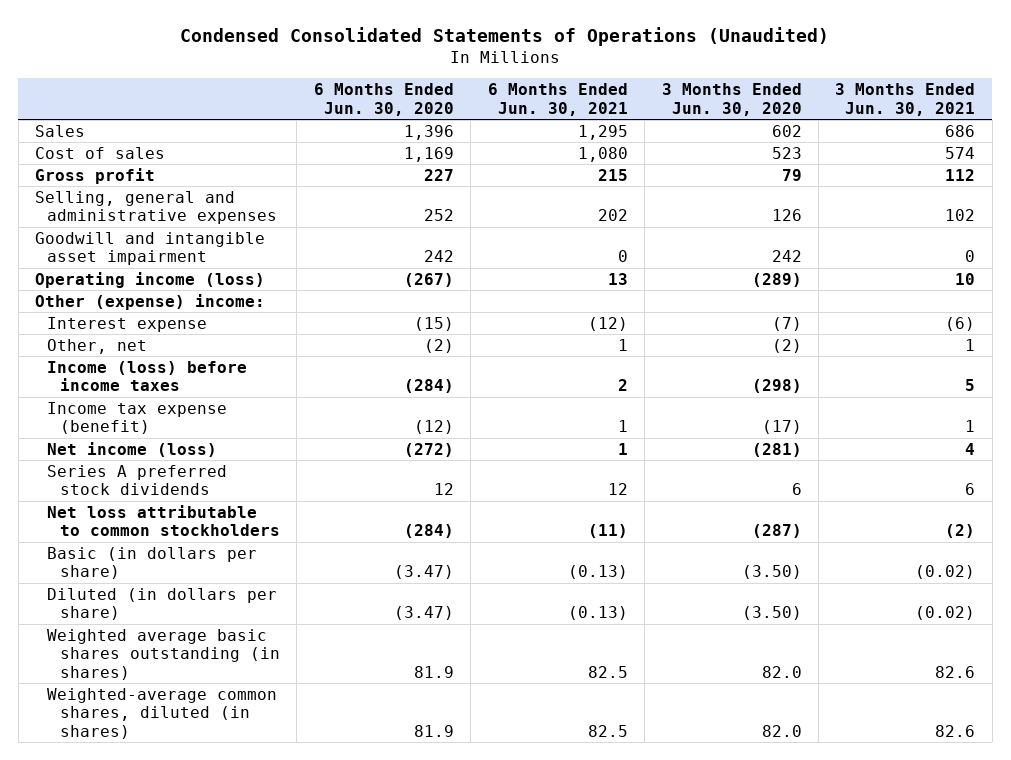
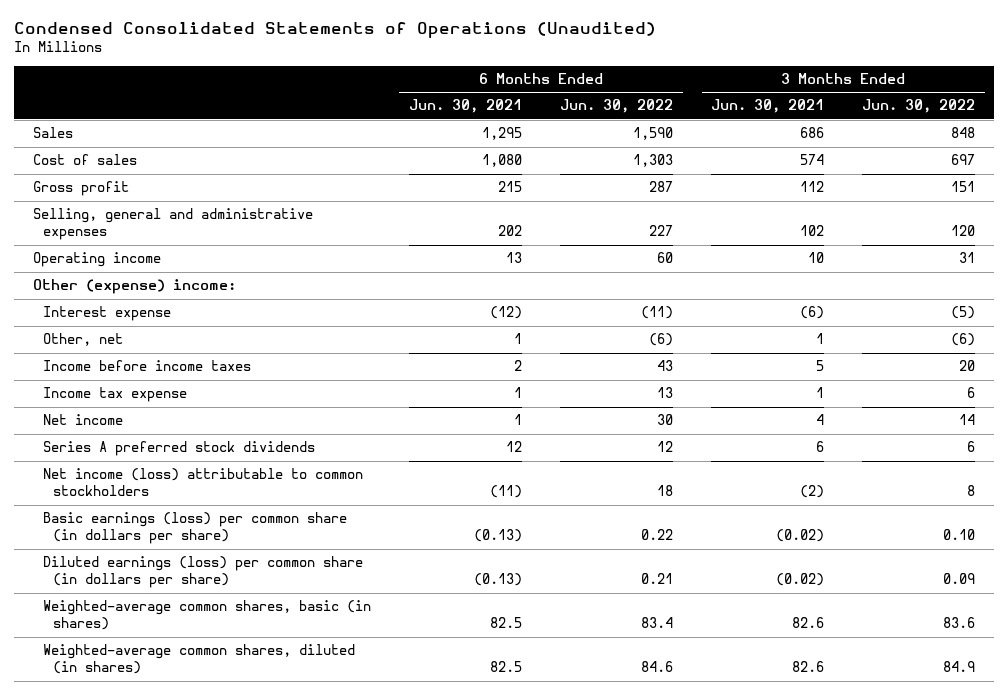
- | 6 Months Ended Jun. 30, 2020 | 6 Months Ended Jun. 30, 2021 | 3 Months Ended Jun. 30, 2020 | 3 Months Ended Jun. 30, 2021
+ | 6 Months Ended Jun. 30, 2021 | 6 Months Ended Jun. 30, 2022 | 3 Months Ended Jun. 30, 2021 | 3 Months Ended Jun. 30, 2022
- Goodwill and intangible asset impairment | 242 | 0 | 242 | 0
- Operating income (loss) | (267) | 13 | (289) | 10
+ Operating income | 13 | 60 | 10 | 31
- Income (loss) before income taxes | (284) | 2 | (298) | 5
- Income tax expense (benefit) | (12) | 1 | (17) | 1
- Net income (loss) | (272) | 1 | (281) | 4
+ Income before income taxes | 2 | 43 | 5 | 20
+ Income tax expense | 1 | 13 | 1 | 6
+ Net income | 1 | 30 | 4 | 14
- Net loss attributable to common stockholders | (284) | (11) | (287) | (2)
- Basic (in dollars per share) | (3.47) | (0.13) | (3.50) | (0.02)
- Diluted (in dollars per share) | (3.47) | (0.13) | (3.50) | (0.02)
- Weighted average basic shares outstanding (in shares) | 81.9 | 82.5 | 82.0 | 82.6
+ Net income (loss) attributable to common stockholders | (11) | 18 | (2) | 8
+ Basic earnings (loss) per common share (in dollars per share) | (0.13) | 0.22 | (0.02) | 0.10
+ Diluted earnings (loss) per common share (in dollars per share) | (0.13) | 0.21 | (0.02) | 0.09
+ Weighted-average common shares, basic (in shares) | 82.5 | 83.4 | 82.6 | 83.6

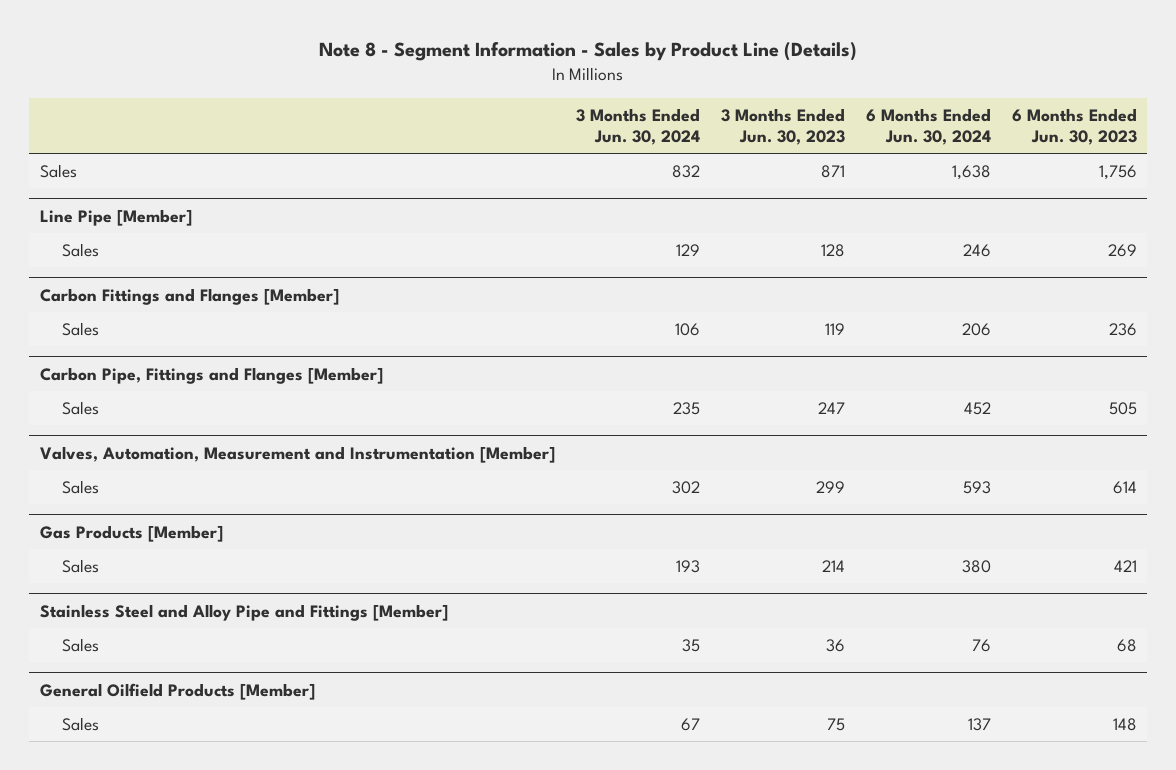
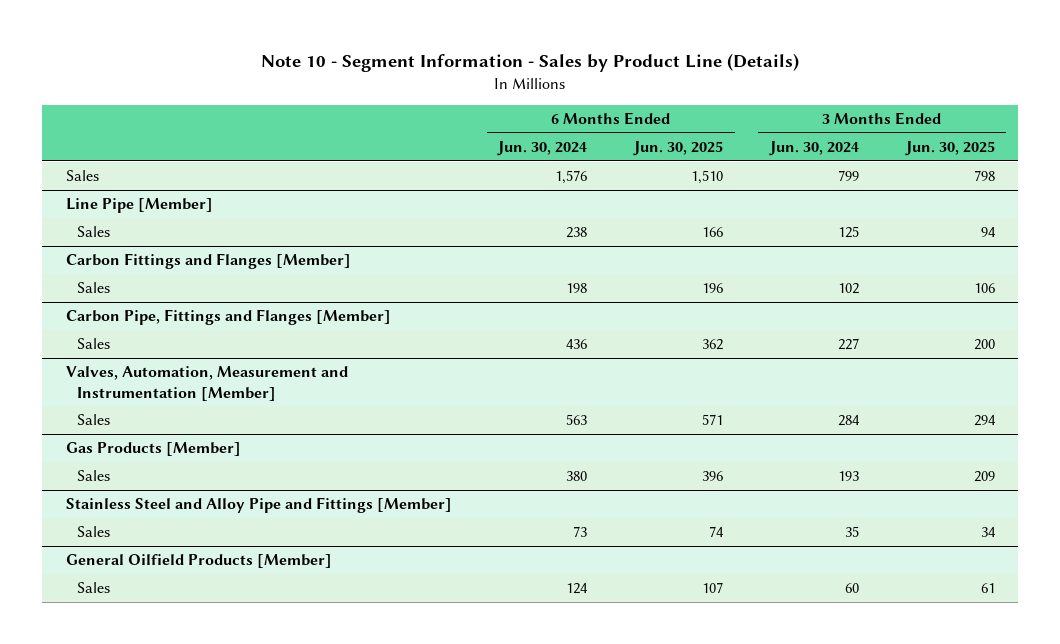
- Note 8 - Segment Information - Sales by Product Line (Details)
+ Note 10 - Segment Information - Sales by Product Line (Details)
- | 3 Months Ended Jun. 30, 2024 | 3 Months Ended Jun. 30, 2023 | 6 Months Ended Jun. 30, 2024 | 6 Months Ended Jun. 30, 2023
+ | 6 Months Ended Jun. 30, 2024 | 6 Months Ended Jun. 30, 2025 | 3 Months Ended Jun. 30, 2024 | 3 Months Ended Jun. 30, 2025
- Sales | 832 | 871 | 1,638 | 1,756
+ Sales | 1,576 | 1,510 | 799 | 798
@ Line Pipe [Member]
- Sales | 129 | 128 | 246 | 269
+ Sales | 238 | 166 | 125 | 94
@ Carbon Fittings and Flanges [Member]
- Sales | 106 | 119 | 206 | 236
+ Sales | 198 | 196 | 102 | 106
@ Carbon Pipe, Fittings and Flanges [Member]
- Sales | 235 | 247 | 452 | 505
+ Sales | 436 | 362 | 227 | 200
@ Valves, Automation, Measurement and Instrumentation [Member]
- Sales | 302 | 299 | 593 | 614
+ Sales | 563 | 571 | 284 | 294
@ Stainless Steel and Alloy Pipe and Fittings [Member]
- Sales | 35 | 36 | 76 | 68
+ Sales | 73 | 74 | 35 | 34
@ General Oilfield Products [Member]
- Sales | 67 | 75 | 137 | 148
+ Sales | 124 | 107 | 60 | 61

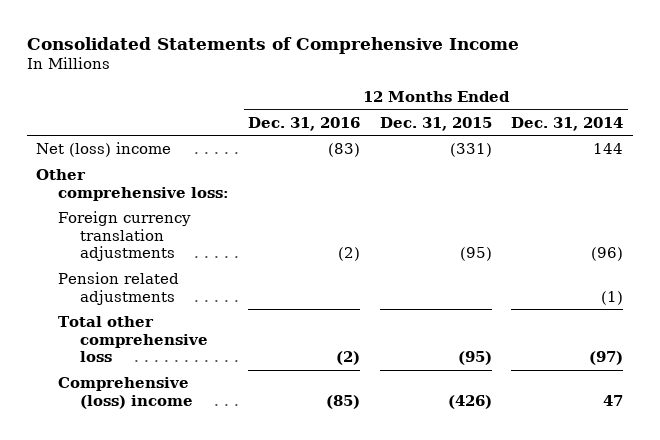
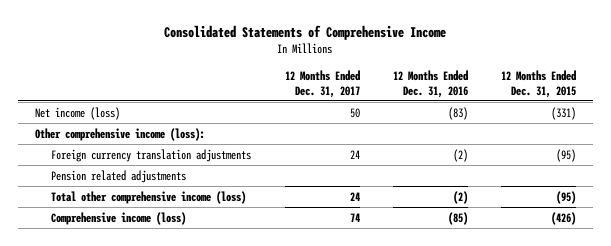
- | 12 Months Ended Dec. 31, 2016 | 12 Months Ended Dec. 31, 2015 | 12 Months Ended Dec. 31, 2014
+ | 12 Months Ended Dec. 31, 2017 | 12 Months Ended Dec. 31, 2016 | 12 Months Ended Dec. 31, 2015
- Net (loss) income | (83) | (331) | 144
- Other comprehensive loss:
+ Net income (loss) | 50 | (83) | (331)
+ Other comprehensive income (loss):
- Total other comprehensive loss | (2) | (95) | (97)
- Comprehensive (loss) income | (85) | (426) | 47
+ Total other comprehensive income (loss) | 24 | (2) | (95)
+ Comprehensive income (loss) | 74 | (85) | (426)

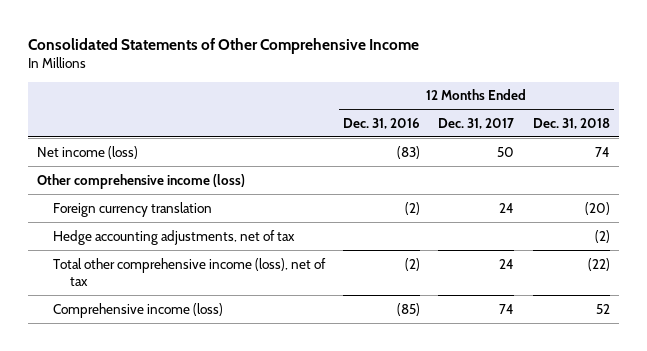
- Consolidated Statements of Comprehensive Income
+ Consolidated Statements of Other Comprehensive Income
- | 12 Months Ended Dec. 31, 2017 | 12 Months Ended Dec. 31, 2016 | 12 Months Ended Dec. 31, 2015
+ | 12 Months Ended Dec. 31, 2016 | 12 Months Ended Dec. 31, 2017 | 12 Months Ended Dec. 31, 2018
- Other comprehensive income (loss):
- Foreign currency translation adjustments | 24 | (2) | (95)
- Pension related adjustments
- Total other comprehensive income (loss) | 24 | (2) | (95)
+ Other comprehensive income (loss)
+ Foreign currency translation | (2) | 24 | (20)
+ Hedge accounting adjustments, net of tax | | | (2)
+ Total other comprehensive income (loss), net of tax | (2) | 24 | (22)

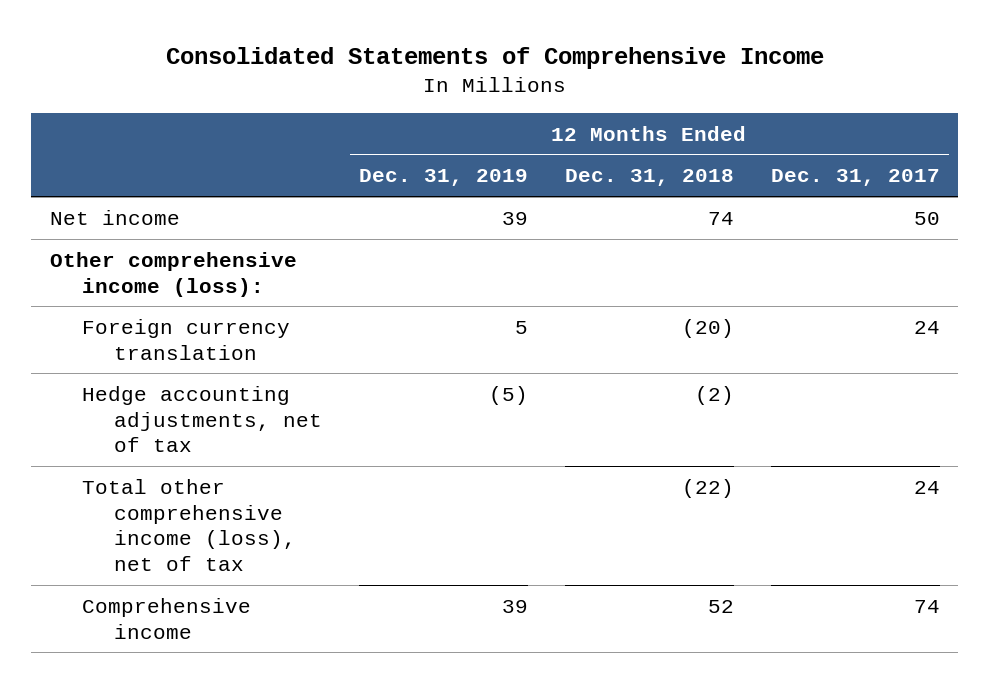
- Consolidated Statements of Other Comprehensive Income
+ Consolidated Statements of Comprehensive Income
- | 12 Months Ended Dec. 31, 2016 | 12 Months Ended Dec. 31, 2017 | 12 Months Ended Dec. 31, 2018
+ | 12 Months Ended Dec. 31, 2019 | 12 Months Ended Dec. 31, 2018 | 12 Months Ended Dec. 31, 2017
- Net income (loss) | (83) | 50 | 74
- Other comprehensive income (loss)
+ Net income | 39 | 74 | 50
+ Other comprehensive income (loss):
- Comprehensive income (loss) | (85) | 74 | 52
+ Comprehensive income | 39 | 52 | 74

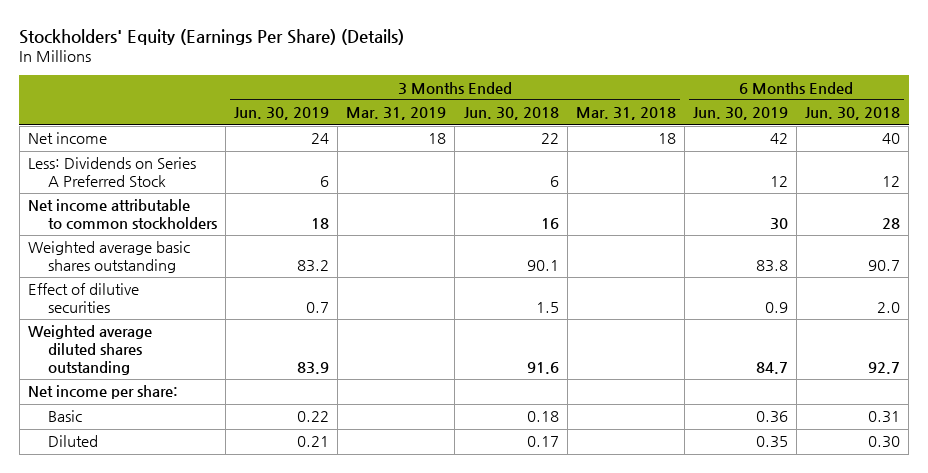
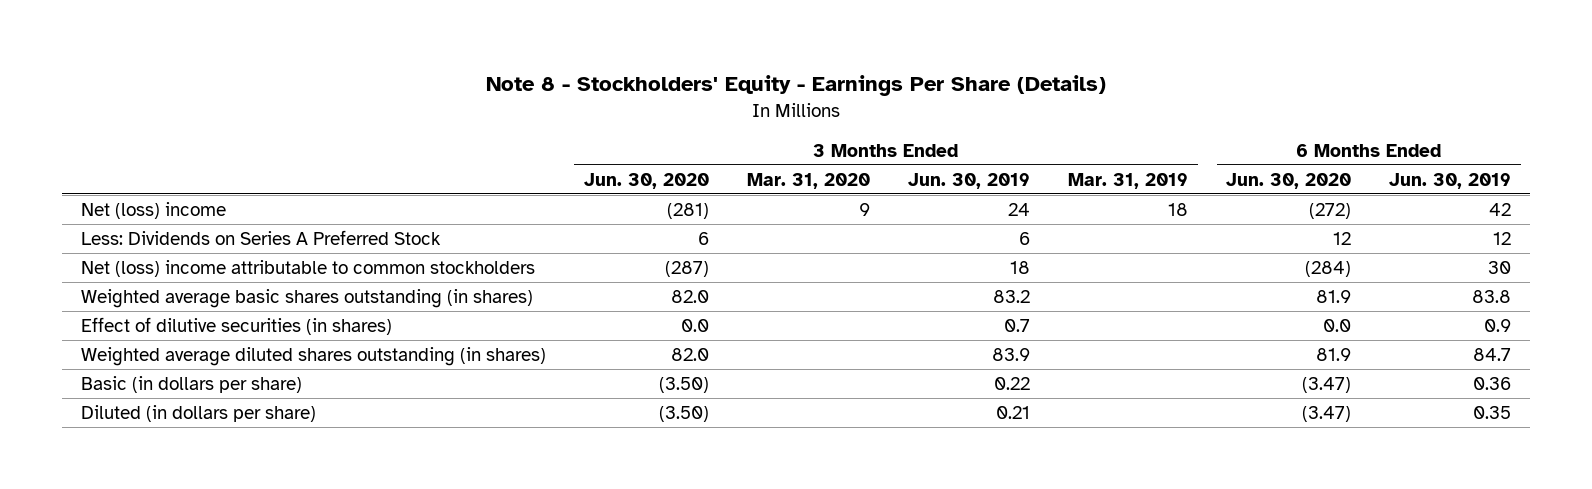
- Stockholders' Equity (Earnings Per Share) (Details)
+ Note 8 - Stockholders' Equity - Earnings Per Share (Details)
- | 3 Months Ended Jun. 30, 2019 | 3 Months Ended Mar. 31, 2019 | 3 Months Ended Jun. 30, 2018 | 3 Months Ended Mar. 31, 2018 | 6 Months Ended Jun. 30, 2019 | 6 Months Ended Jun. 30, 2018
+ | 3 Months Ended Jun. 30, 2020 | 3 Months Ended Mar. 31, 2020 | 3 Months Ended Jun. 30, 2019 | 3 Months Ended Mar. 31, 2019 | 6 Months Ended Jun. 30, 2020 | 6 Months Ended Jun. 30, 2019
- Net income | 24 | 18 | 22 | 18 | 42 | 40
+ Net (loss) income | (281) | 9 | 24 | 18 | (272) | 42
- Net income attributable to common stockholders | 18 | | 16 | | 30 | 28
- Weighted average basic shares outstanding | 83.2 | | 90.1 | | 83.8 | 90.7
- Effect of dilutive securities | 0.7 | | 1.5 | | 0.9 | 2.0
- Weighted average diluted shares outstanding | 83.9 | | 91.6 | | 84.7 | 92.7
- Net income per share:
- Basic | 0.22 | | 0.18 | | 0.36 | 0.31
- Diluted | 0.21 | | 0.17 | | 0.35 | 0.30
+ Net (loss) income attributable to common stockholders | (287) | | 18 | | (284) | 30
+ Weighted average basic shares outstanding (in shares) | 82.0 | | 83.2 | | 81.9 | 83.8
+ Effect of dilutive securities (in shares) | 0.0 | | 0.7 | | 0.0 | 0.9
+ Weighted average diluted shares outstanding (in shares) | 82.0 | | 83.9 | | 81.9 | 84.7
+ Basic (in dollars per share) | (3.50) | | 0.22 | | (3.47) | 0.36
+ Diluted (in dollars per share) | (3.50) | | 0.21 | | (3.47) | 0.35

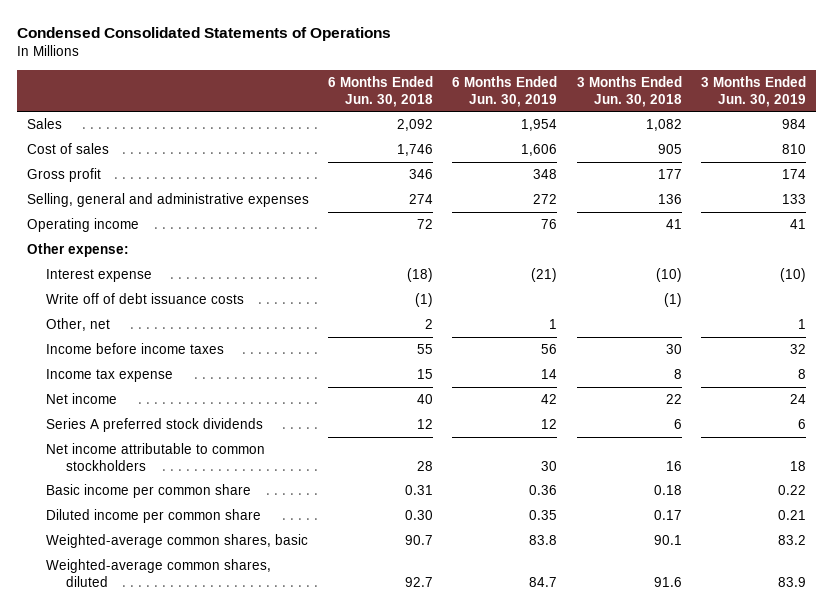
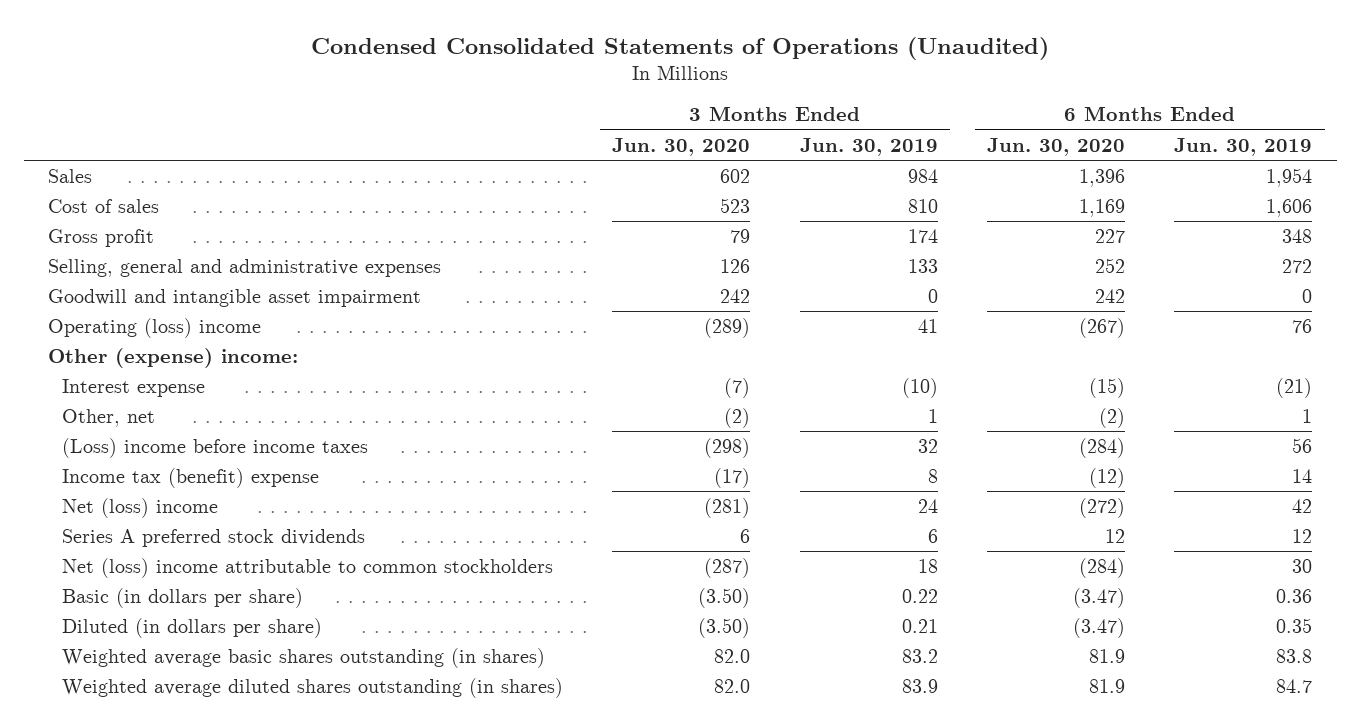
- Condensed Consolidated Statements of Operations
+ Condensed Consolidated Statements of Operations (Unaudited)
- | 6 Months Ended Jun. 30, 2018 | 6 Months Ended Jun. 30, 2019 | 3 Months Ended Jun. 30, 2018 | 3 Months Ended Jun. 30, 2019
+ | 3 Months Ended Jun. 30, 2020 | 3 Months Ended Jun. 30, 2019 | 6 Months Ended Jun. 30, 2020 | 6 Months Ended Jun. 30, 2019
- Operating income | 72 | 76 | 41 | 41
- Other expense:
+ Goodwill and intangible asset impairment | 242 | 0 | 242 | 0
+ Operating (loss) income | (289) | 41 | (267) | 76
+ Other (expense) income:
- Write off of debt issuance costs | (1) | | (1) |
- Income before income taxes | 55 | 56 | 30 | 32
- Income tax expense | 15 | 14 | 8 | 8
- Net income | 40 | 42 | 22 | 24
+ (Loss) income before income taxes | (298) | 32 | (284) | 56
+ Income tax (benefit) expense | (17) | 8 | (12) | 14
+ Net (loss) income | (281) | 24 | (272) | 42
- Net income attributable to common stockholders | 28 | 30 | 16 | 18
- Basic income per common share | 0.31 | 0.36 | 0.18 | 0.22
- Diluted income per common share | 0.30 | 0.35 | 0.17 | 0.21
- Weighted-average common shares, basic | 90.7 | 83.8 | 90.1 | 83.2
- Weighted-average common shares, diluted | 92.7 | 84.7 | 91.6 | 83.9
+ Net (loss) income attributable to common stockholders | (287) | 18 | (284) | 30
+ Basic (in dollars per share) | (3.50) | 0.22 | (3.47) | 0.36
+ Diluted (in dollars per share) | (3.50) | 0.21 | (3.47) | 0.35
+ Weighted average basic shares outstanding (in shares) | 82.0 | 83.2 | 81.9 | 83.8
+ Weighted average diluted shares outstanding (in shares) | 82.0 | 83.9 | 81.9 | 84.7

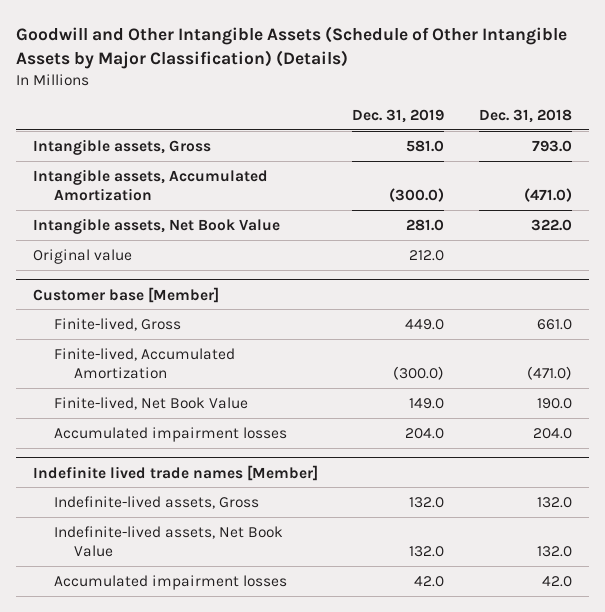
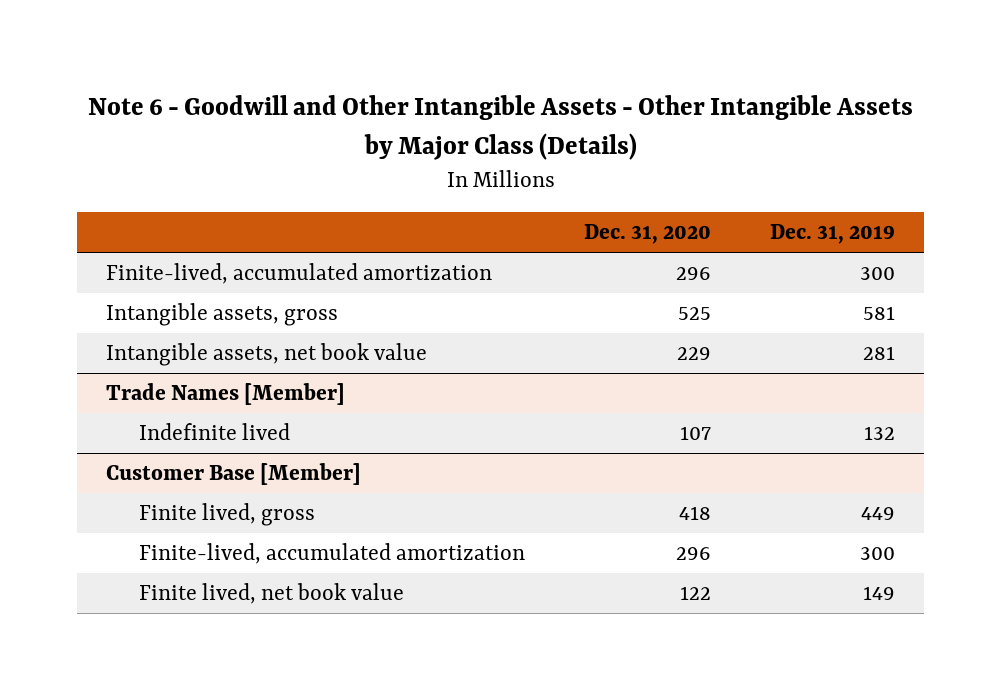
- Goodwill and Other Intangible Assets (Schedule of Other Intangible Assets by Major Classification) (Details)
+ Note 6 - Goodwill and Other Intangible Assets - Other Intangible Assets by Major Class (Details)
- | Dec. 31, 2019 | Dec. 31, 2018
+ | Dec. 31, 2020 | Dec. 31, 2019
- Intangible assets, Gross | 581.0 | 793.0
- Intangible assets, Accumulated Amortization | (300.0) | (471.0)
- Intangible assets, Net Book Value | 281.0 | 322.0
- Original value | 212.0 |
- Customer base [Member]
- Finite-lived, Gross | 449.0 | 661.0
- Finite-lived, Accumulated Amortization | (300.0) | (471.0)
- Finite-lived, Net Book Value | 149.0 | 190.0
- Accumulated impairment losses | 204.0 | 204.0
- Indefinite lived trade names [Member]
- Indefinite-lived assets, Gross | 132.0 | 132.0
- Indefinite-lived assets, Net Book Value | 132.0 | 132.0
- Accumulated impairment losses | 42.0 | 42.0
+ Finite-lived, accumulated amortization | 296 | 300
+ Intangible assets, gross | 525 | 581
+ Intangible assets, net book value | 229 | 281
+ Trade Names [Member]
+ Indefinite lived | 107 | 132
+ Customer Base [Member]
+ Finite lived, gross | 418 | 449
+ Finite-lived, accumulated amortization | 296 | 300
+ Finite lived, net book value | 122 | 149

